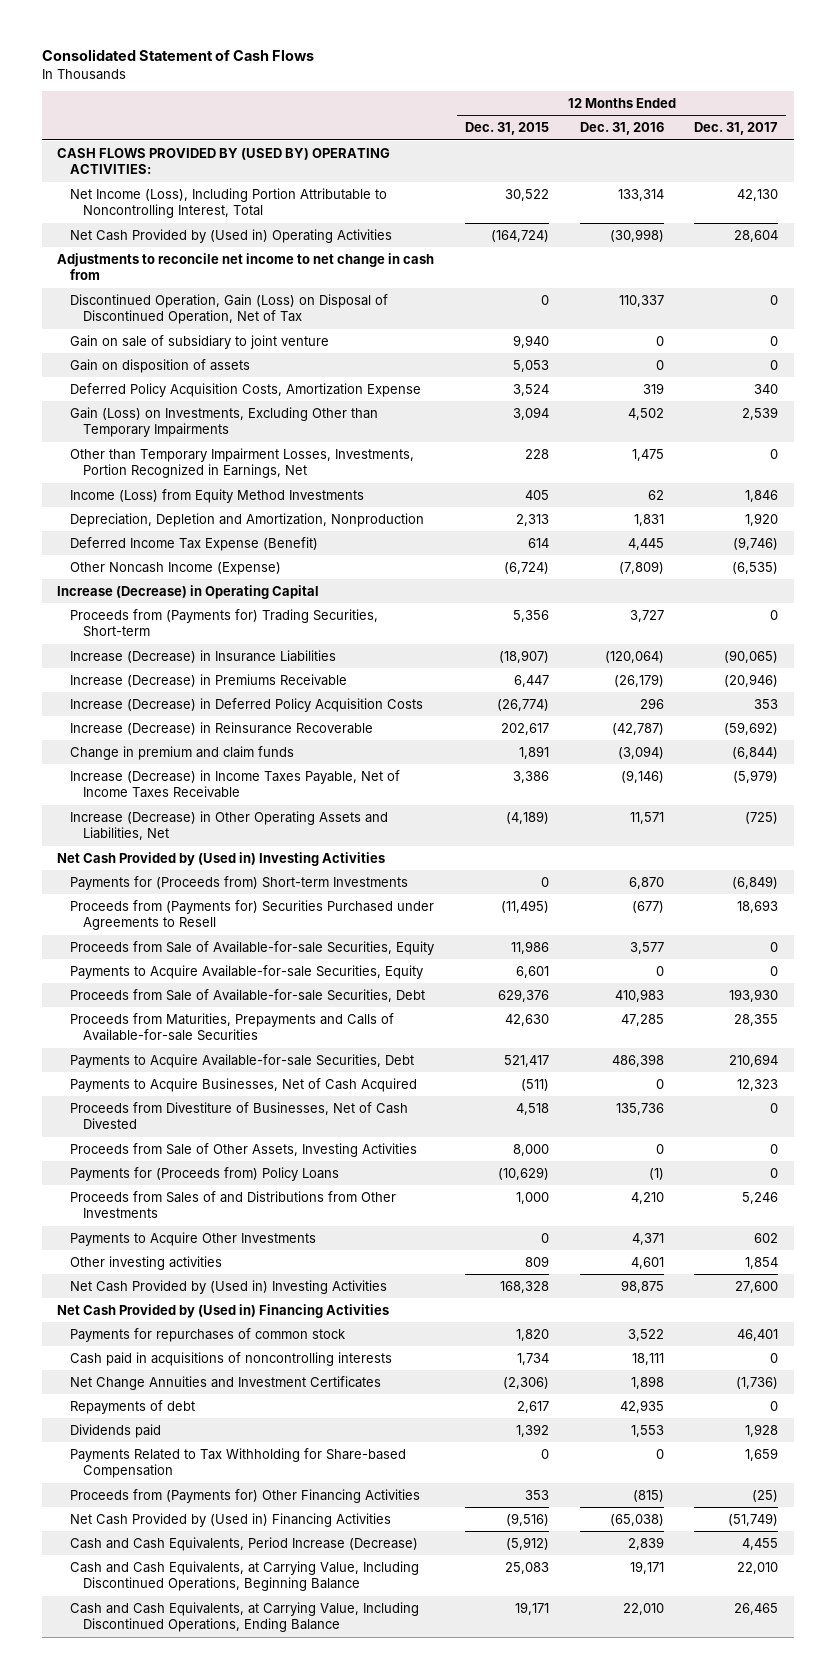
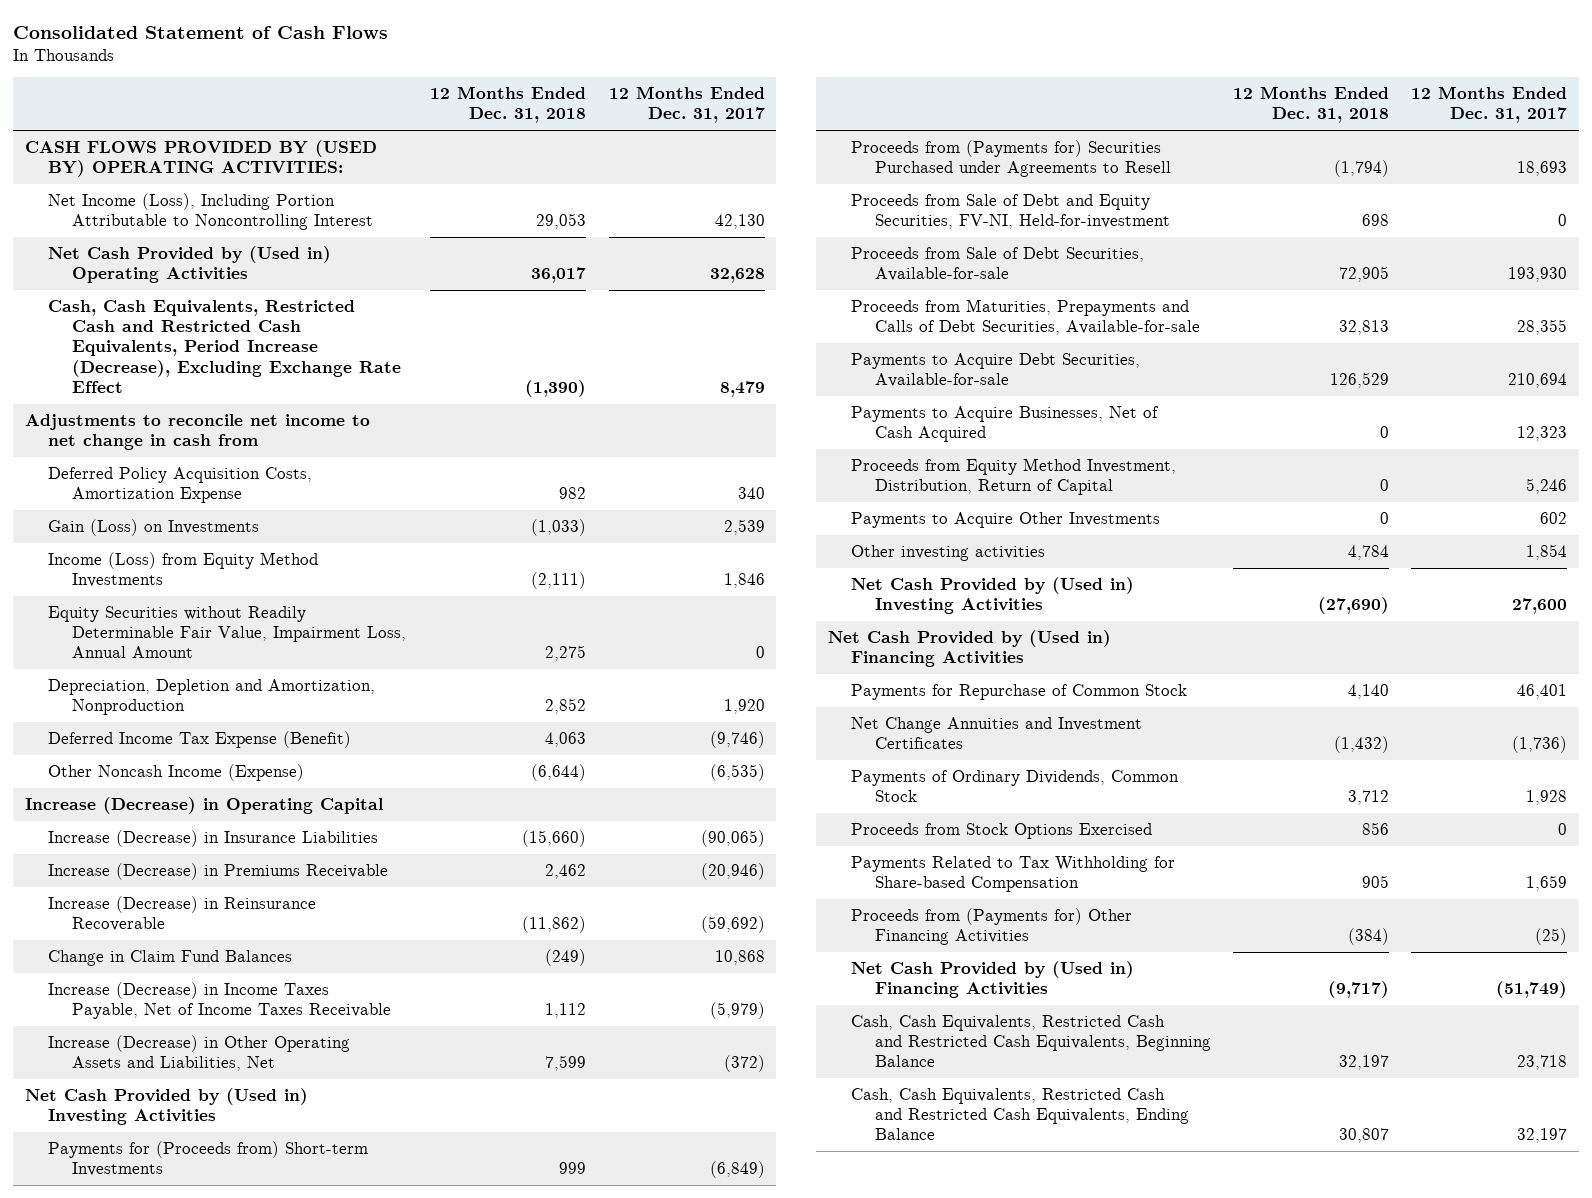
- | 12 Months Ended Dec. 31, 2015 | 12 Months Ended Dec. 31, 2016 | 12 Months Ended Dec. 31, 2017
+ | 12 Months Ended Dec. 31, 2018 | 12 Months Ended Dec. 31, 2017
- Net Income (Loss), Including Portion Attributable to Noncontrolling Interest, Total | 30,522 | 133,314 | 42,130
- Net Cash Provided by (Used in) Operating Activities | (164,724) | (30,998) | 28,604
+ Net Income (Loss), Including Portion Attributable to Noncontrolling Interest | 29,053 | 42,130
+ Net Cash Provided by (Used in) Operating Activities | 36,017 | 32,628
+ Cash, Cash Equivalents, Restricted Cash and Restricted Cash Equivalents, Period Increase (Decrease), Excluding Exchange Rate Effect | (1,390) | 8,479
- Discontinued Operation, Gain (Loss) on Disposal of Discontinued Operation, Net of Tax | 0 | 110,337 | 0
- Gain on sale of subsidiary to joint venture | 9,940 | 0 | 0
- Gain on disposition of assets | 5,053 | 0 | 0
- Gain (Loss) on Investments, Excluding Other than Temporary Impairments | 3,094 | 4,502 | 2,539
- Other than Temporary Impairment Losses, Investments, Portion Recognized in Earnings, Net | 228 | 1,475 | 0
+ Gain (Loss) on Investments | (1,033) | 2,539
+ Equity Securities without Readily Determinable Fair Value, Impairment Loss, Annual Amount | 2,275 | 0
- Proceeds from (Payments for) Trading Securities, Short-term | 5,356 | 3,727 | 0
- Increase (Decrease) in Deferred Policy Acquisition Costs | (26,774) | 296 | 353
- Change in premium and claim funds | 1,891 | (3,094) | (6,844)
+ Change in Claim Fund Balances | (249) | 10,868
- Increase (Decrease) in Other Operating Assets and Liabilities, Net | (4,189) | 11,571 | (725)
+ Increase (Decrease) in Other Operating Assets and Liabilities, Net | 7,599 | (372)
- Proceeds from Sale of Available-for-sale Securities, Equity | 11,986 | 3,577 | 0
- Payments to Acquire Available-for-sale Securities, Equity | 6,601 | 0 | 0
- Proceeds from Sale of Available-for-sale Securities, Debt | 629,376 | 410,983 | 193,930
- Proceeds from Maturities, Prepayments and Calls of Available-for-sale Securities | 42,630 | 47,285 | 28,355
- Payments to Acquire Available-for-sale Securities, Debt | 521,417 | 486,398 | 210,694
+ Proceeds from Sale of Debt and Equity Securities, FV-NI, Held-for-investment | 698 | 0
+ Proceeds from Sale of Debt Securities, Available-for-sale | 72,905 | 193,930
+ Proceeds from Maturities, Prepayments and Calls of Debt Securities, Available-for-sale | 32,813 | 28,355
+ Payments to Acquire Debt Securities, Available-for-sale | 126,529 | 210,694
- Proceeds from Divestiture of Businesses, Net of Cash Divested | 4,518 | 135,736 | 0
- Proceeds from Sale of Other Assets, Investing Activities | 8,000 | 0 | 0
- Payments for (Proceeds from) Policy Loans | (10,629) | (1) | 0
- Proceeds from Sales of and Distributions from Other Investments | 1,000 | 4,210 | 5,246
+ Proceeds from Equity Method Investment, Distribution, Return of Capital | 0 | 5,246
- Payments for repurchases of common stock | 1,820 | 3,522 | 46,401
- Cash paid in acquisitions of noncontrolling interests | 1,734 | 18,111 | 0
+ Payments for Repurchase of Common Stock | 4,140 | 46,401
- Repayments of debt | 2,617 | 42,935 | 0
- Dividends paid | 1,392 | 1,553 | 1,928
+ Payments of Ordinary Dividends, Common Stock | 3,712 | 1,928
+ Proceeds from Stock Options Exercised | 856 | 0
- Cash and Cash Equivalents, Period Increase (Decrease) | (5,912) | 2,839 | 4,455
- Cash and Cash Equivalents, at Carrying Value, Including Discontinued Operations, Beginning Balance | 25,083 | 19,171 | 22,010
- Cash and Cash Equivalents, at Carrying Value, Including Discontinued Operations, Ending Balance | 19,171 | 22,010 | 26,465
+ Cash, Cash Equivalents, Restricted Cash and Restricted Cash Equivalents, Beginning Balance | 32,197 | 23,718
+ Cash, Cash Equivalents, Restricted Cash and Restricted Cash Equivalents, Ending Balance | 30,807 | 32,197

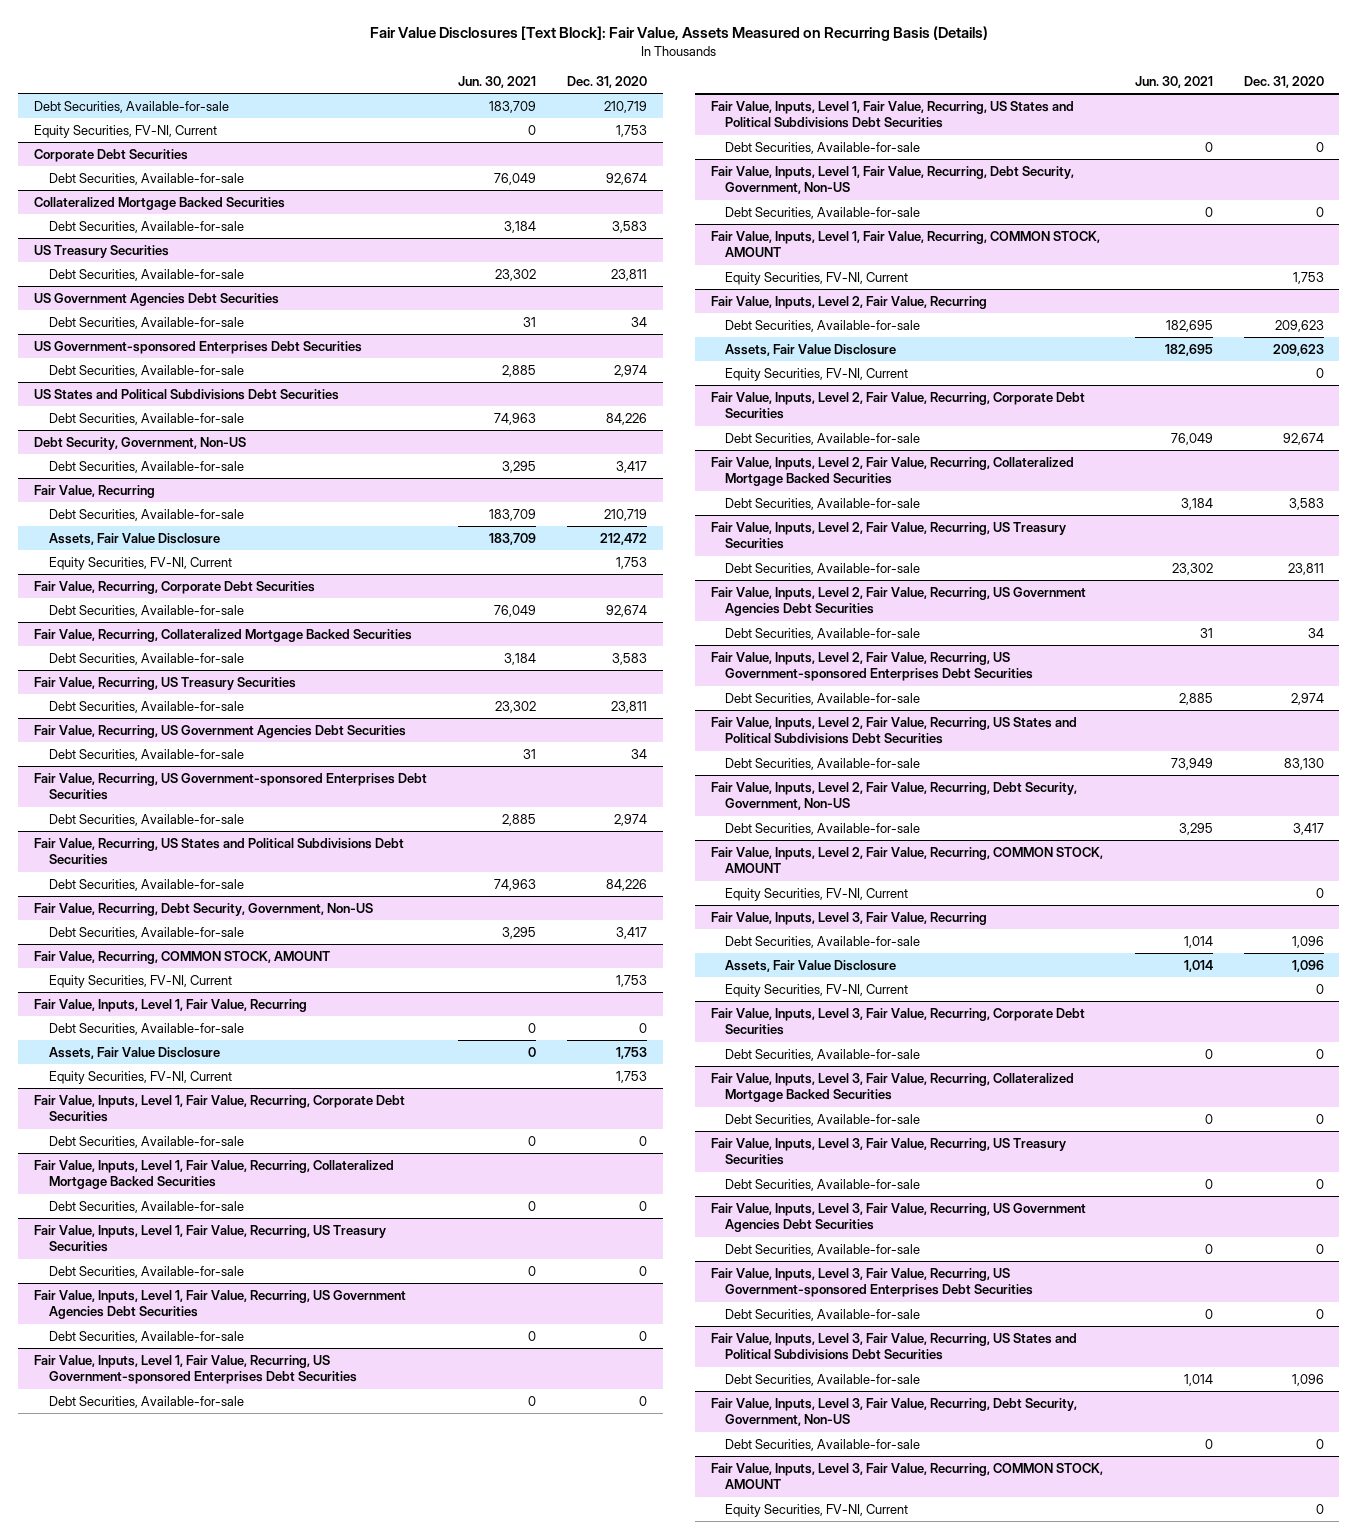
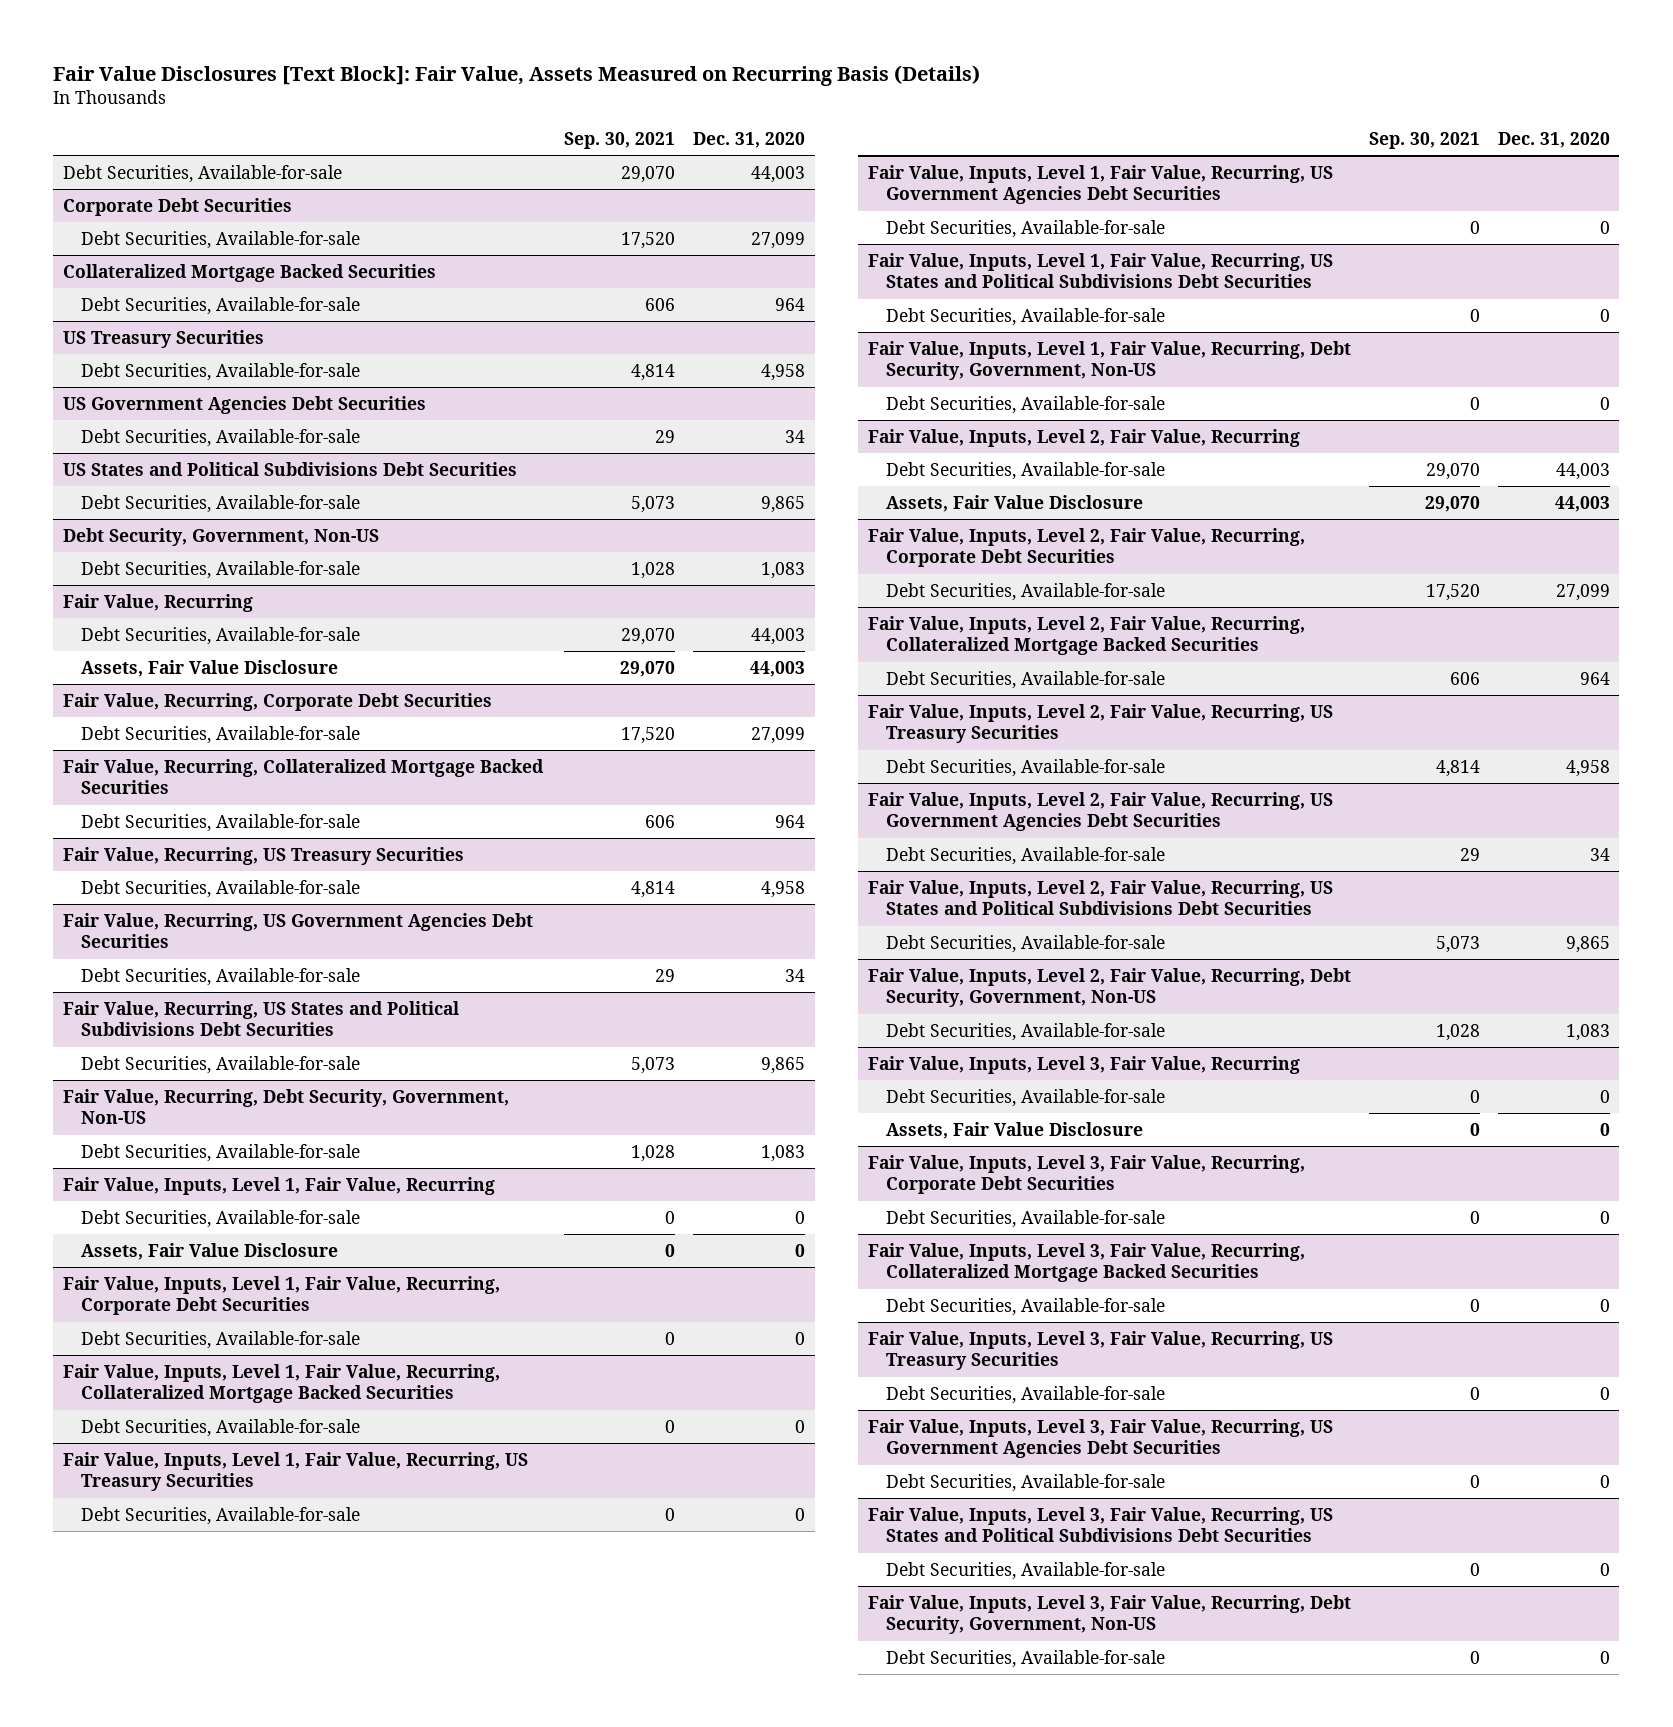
- | Jun. 30, 2021 | Dec. 31, 2020
+ | Sep. 30, 2021 | Dec. 31, 2020
- Debt Securities, Available-for-sale | 183,709 | 210,719
- Equity Securities, FV-NI, Current | 0 | 1,753
+ Debt Securities, Available-for-sale | 29,070 | 44,003
@ Corporate Debt Securities
- Debt Securities, Available-for-sale | 76,049 | 92,674
+ Debt Securities, Available-for-sale | 17,520 | 27,099
@ Collateralized Mortgage Backed Securities
- Debt Securities, Available-for-sale | 3,184 | 3,583
+ Debt Securities, Available-for-sale | 606 | 964
@ US Treasury Securities
- Debt Securities, Available-for-sale | 23,302 | 23,811
+ Debt Securities, Available-for-sale | 4,814 | 4,958
- US Government-sponsored Enterprises Debt Securities
- Debt Securities, Available-for-sale | 2,885 | 2,974
@ US States and Political Subdivisions Debt Securities
- Debt Securities, Available-for-sale | 74,963 | 84,226
+ Debt Securities, Available-for-sale | 5,073 | 9,865
@ Debt Security, Government, Non-US
- Debt Securities, Available-for-sale | 3,295 | 3,417
+ Debt Securities, Available-for-sale | 1,028 | 1,083
@ Fair Value, Recurring
- Debt Securities, Available-for-sale | 183,709 | 210,719
- Assets, Fair Value Disclosure | 183,709 | 212,472
- Equity Securities, FV-NI, Current | | 1,753
+ Debt Securities, Available-for-sale | 29,070 | 44,003
+ Assets, Fair Value Disclosure | 29,070 | 44,003
@ Fair Value, Recurring, Corporate Debt Securities
- Debt Securities, Available-for-sale | 76,049 | 92,674
+ Debt Securities, Available-for-sale | 17,520 | 27,099
@ Fair Value, Recurring, Collateralized Mortgage Backed Securities
- Debt Securities, Available-for-sale | 3,184 | 3,583
+ Debt Securities, Available-for-sale | 606 | 964
@ Fair Value, Recurring, US Treasury Securities
- Debt Securities, Available-for-sale | 23,302 | 23,811
+ Debt Securities, Available-for-sale | 4,814 | 4,958
- Fair Value, Recurring, US Government-sponsored Enterprises Debt Securities
- Debt Securities, Available-for-sale | 2,885 | 2,974
@ Fair Value, Recurring, US States and Political Subdivisions Debt Securities
- Debt Securities, Available-for-sale | 74,963 | 84,226
+ Debt Securities, Available-for-sale | 5,073 | 9,865
@ Fair Value, Recurring, Debt Security, Government, Non-US
- Debt Securities, Available-for-sale | 3,295 | 3,417
- Fair Value, Recurring, COMMON STOCK, AMOUNT
- Equity Securities, FV-NI, Current | | 1,753
@ Fair Value, Recurring, Debt Security, Government, Non-US
+ Debt Securities, Available-for-sale | 1,028 | 1,083
@ Fair Value, Inputs, Level 1, Fair Value, Recurring
- Assets, Fair Value Disclosure | 0 | 1,753
- Equity Securities, FV-NI, Current | | 1,753
+ Assets, Fair Value Disclosure | 0 | 0
- Fair Value, Inputs, Level 1, Fair Value, Recurring, US Government-sponsored Enterprises Debt Securities
- Debt Securities, Available-for-sale | 0 | 0
- Fair Value, Inputs, Level 1, Fair Value, Recurring, COMMON STOCK, AMOUNT
- Equity Securities, FV-NI, Current | | 1,753
@ Fair Value, Inputs, Level 2, Fair Value, Recurring
- Debt Securities, Available-for-sale | 182,695 | 209,623
- Assets, Fair Value Disclosure | 182,695 | 209,623
- Equity Securities, FV-NI, Current | | 0
+ Debt Securities, Available-for-sale | 29,070 | 44,003
+ Assets, Fair Value Disclosure | 29,070 | 44,003
@ Fair Value, Inputs, Level 2, Fair Value, Recurring, Corporate Debt Securities
- Debt Securities, Available-for-sale | 76,049 | 92,674
+ Debt Securities, Available-for-sale | 17,520 | 27,099
@ Fair Value, Inputs, Level 2, Fair Value, Recurring, Collateralized Mortgage Backed Securities
- Debt Securities, Available-for-sale | 3,184 | 3,583
+ Debt Securities, Available-for-sale | 606 | 964
@ Fair Value, Inputs, Level 2, Fair Value, Recurring, US Treasury Securities
- Debt Securities, Available-for-sale | 23,302 | 23,811
+ Debt Securities, Available-for-sale | 4,814 | 4,958
- Fair Value, Inputs, Level 2, Fair Value, Recurring, US Government-sponsored Enterprises Debt Securities
- Debt Securities, Available-for-sale | 2,885 | 2,974
@ Fair Value, Inputs, Level 2, Fair Value, Recurring, US States and Political Subdivisions Debt Securities
- Debt Securities, Available-for-sale | 73,949 | 83,130
+ Debt Securities, Available-for-sale | 5,073 | 9,865
@ Fair Value, Inputs, Level 2, Fair Value, Recurring, Debt Security, Government, Non-US
- Debt Securities, Available-for-sale | 3,295 | 3,417
- Fair Value, Inputs, Level 2, Fair Value, Recurring, COMMON STOCK, AMOUNT
- Equity Securities, FV-NI, Current | | 0
@ Fair Value, Inputs, Level 2, Fair Value, Recurring, Debt Security, Government, Non-US
+ Debt Securities, Available-for-sale | 1,028 | 1,083
@ Fair Value, Inputs, Level 3, Fair Value, Recurring
- Debt Securities, Available-for-sale | 1,014 | 1,096
- Assets, Fair Value Disclosure | 1,014 | 1,096
- Equity Securities, FV-NI, Current | | 0
+ Debt Securities, Available-for-sale | 0 | 0
+ Assets, Fair Value Disclosure | 0 | 0
- Fair Value, Inputs, Level 3, Fair Value, Recurring, US Government-sponsored Enterprises Debt Securities
- Debt Securities, Available-for-sale | 0 | 0
@ Fair Value, Inputs, Level 3, Fair Value, Recurring, US States and Political Subdivisions Debt Securities
- Debt Securities, Available-for-sale | 1,014 | 1,096
+ Debt Securities, Available-for-sale | 0 | 0
- Fair Value, Inputs, Level 3, Fair Value, Recurring, COMMON STOCK, AMOUNT
- Equity Securities, FV-NI, Current | | 0

